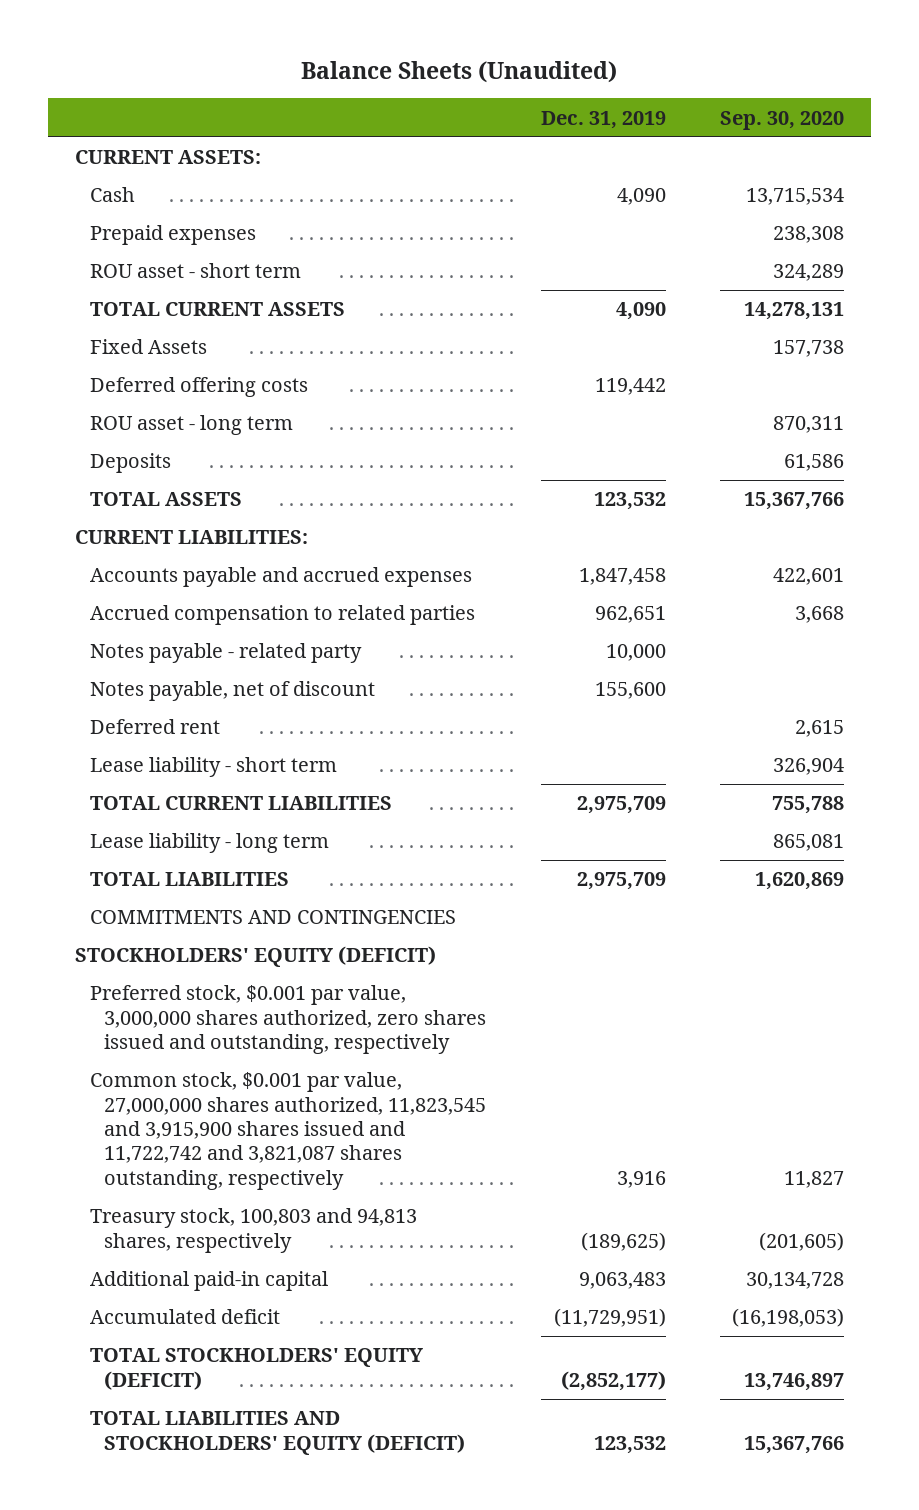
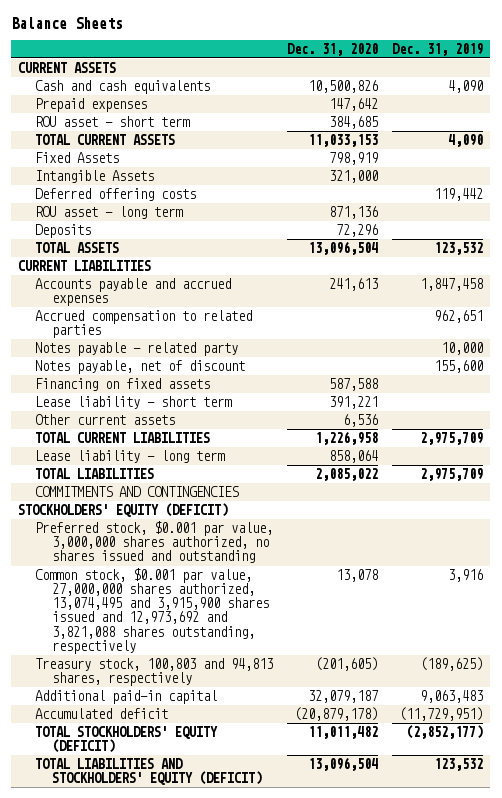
- Balance Sheets (Unaudited)
+ Balance Sheets
- | Dec. 31, 2019 | Sep. 30, 2020
+ | Dec. 31, 2020 | Dec. 31, 2019
- CURRENT ASSETS:
- Cash | 4,090 | 13,715,534
+ CURRENT ASSETS
+ Cash and cash equivalents | 10,500,826 | 4,090
+ Intangible Assets | 321,000 |
- CURRENT LIABILITIES:
+ CURRENT LIABILITIES
- Deferred rent | | 2,615
+ Financing on fixed assets | 587,588 |
+ Other current assets | 6,536 |
- Preferred stock, $0.001 par value, 3,000,000 shares authorized, zero shares issued and outstanding, respectively
- Common stock, $0.001 par value, 27,000,000 shares authorized, 11,823,545 and 3,915,900 shares issued and 11,722,742 and 3,821,087 shares outstanding, respectively | 3,916 | 11,827
+ Preferred stock, $0.001 par value, 3,000,000 shares authorized, no shares issued and outstanding
+ Common stock, $0.001 par value, 27,000,000 shares authorized, 13,074,495 and 3,915,900 shares issued and 12,973,692 and 3,821,088 shares outstanding, respectively | 13,078 | 3,916

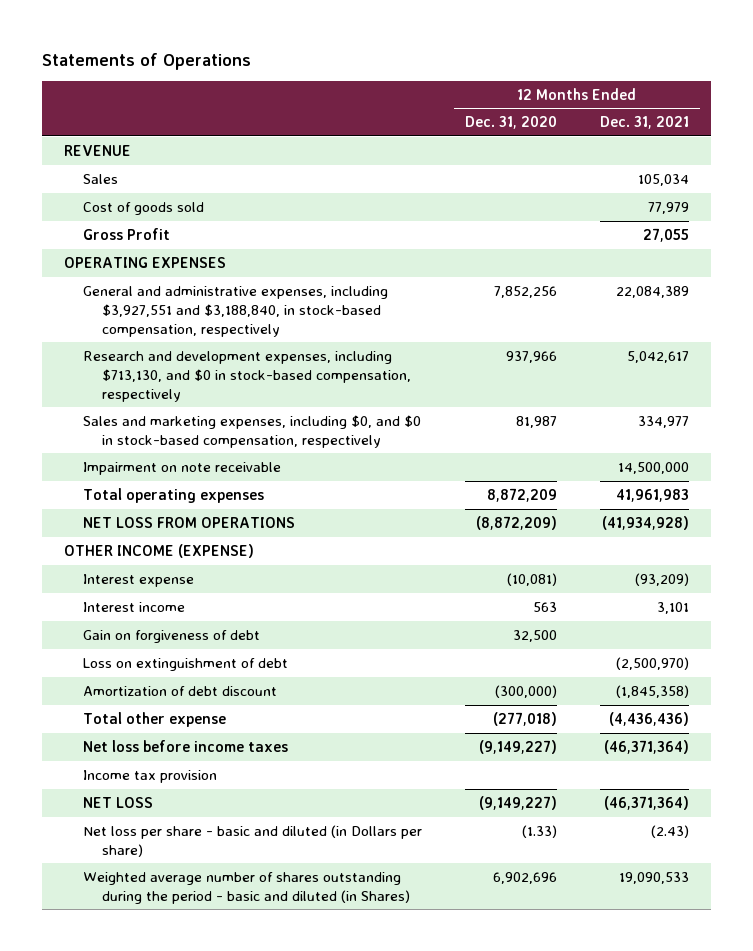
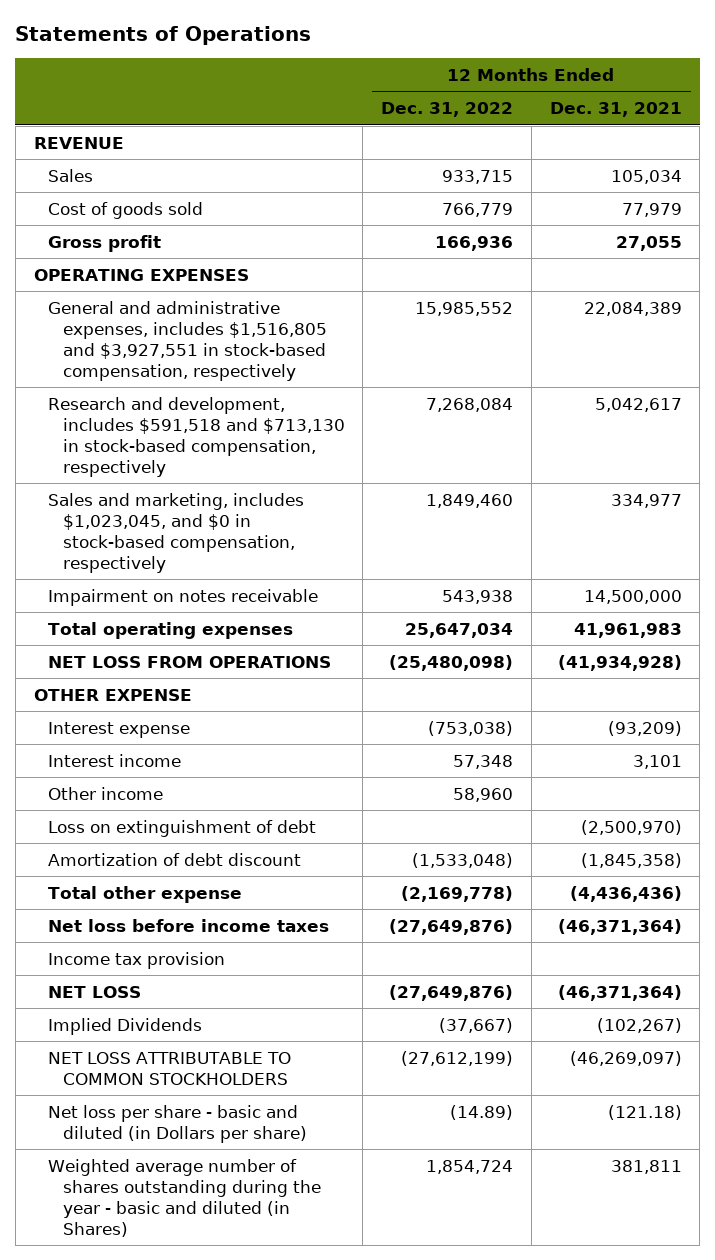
- | 12 Months Ended Dec. 31, 2020 | 12 Months Ended Dec. 31, 2021
+ | 12 Months Ended Dec. 31, 2022 | 12 Months Ended Dec. 31, 2021
- Gross Profit | | 27,055
+ Gross profit | 166,936 | 27,055
- General and administrative expenses, including $3,927,551 and $3,188,840, in stock-based compensation, respectively | 7,852,256 | 22,084,389
- Research and development expenses, including $713,130, and $0 in stock-based compensation, respectively | 937,966 | 5,042,617
- Sales and marketing expenses, including $0, and $0 in stock-based compensation, respectively | 81,987 | 334,977
- Impairment on note receivable | | 14,500,000
+ General and administrative expenses, includes $1,516,805 and $3,927,551 in stock-based compensation, respectively | 15,985,552 | 22,084,389
+ Research and development, includes $591,518 and $713,130 in stock-based compensation, respectively | 7,268,084 | 5,042,617
+ Sales and marketing, includes $1,023,045, and $0 in stock-based compensation, respectively | 1,849,460 | 334,977
+ Impairment on notes receivable | 543,938 | 14,500,000
- OTHER INCOME (EXPENSE)
+ OTHER EXPENSE
- Gain on forgiveness of debt | 32,500 |
+ Other income | 58,960 |
- Net loss per share - basic and diluted (in Dollars per share) | (1.33) | (2.43)
- Weighted average number of shares outstanding during the period - basic and diluted (in Shares) | 6,902,696 | 19,090,533
+ Implied Dividends | (37,667) | (102,267)
+ NET LOSS ATTRIBUTABLE TO COMMON STOCKHOLDERS | (27,612,199) | (46,269,097)
+ Net loss per share - basic and diluted (in Dollars per share) | (14.89) | (121.18)
+ Weighted average number of shares outstanding during the year - basic and diluted (in Shares) | 1,854,724 | 381,811

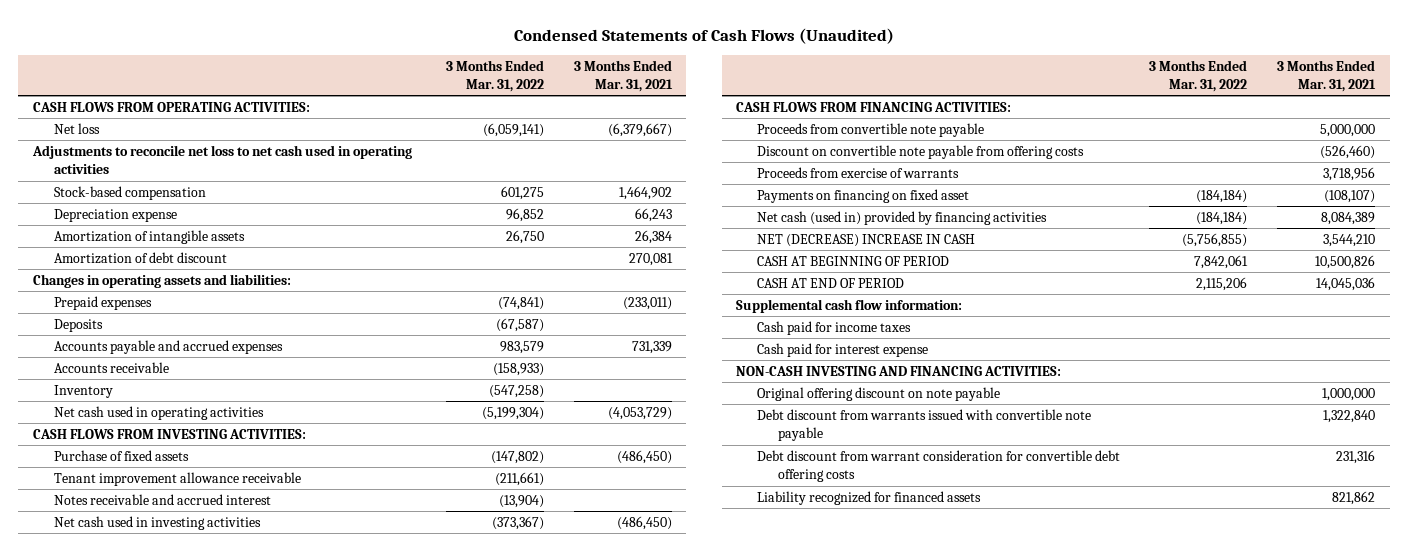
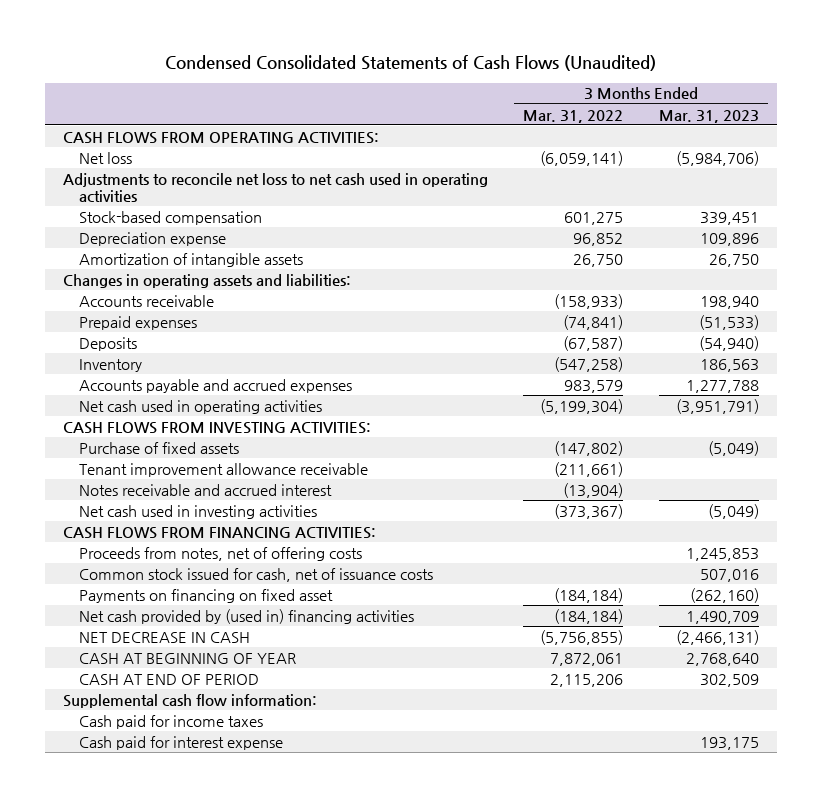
- Condensed Statements of Cash Flows (Unaudited)
+ Condensed Consolidated Statements of Cash Flows (Unaudited)
- | 3 Months Ended Mar. 31, 2022 | 3 Months Ended Mar. 31, 2021
+ | 3 Months Ended Mar. 31, 2022 | 3 Months Ended Mar. 31, 2023
- Amortization of debt discount | | 270,081
moved up: Accounts receivable | (158,933) | 198,940
moved down: Accounts payable and accrued expenses | 983,579 | 1,277,788
- Proceeds from convertible note payable | | 5,000,000
- Discount on convertible note payable from offering costs | | (526,460)
- Proceeds from exercise of warrants | | 3,718,956
+ Proceeds from notes, net of offering costs | | 1,245,853
+ Common stock issued for cash, net of issuance costs | | 507,016
- Net cash (used in) provided by financing activities | (184,184) | 8,084,389
- NET (DECREASE) INCREASE IN CASH | (5,756,855) | 3,544,210
- CASH AT BEGINNING OF PERIOD | 7,842,061 | 10,500,826
+ Net cash provided by (used in) financing activities | (184,184) | 1,490,709
+ NET DECREASE IN CASH | (5,756,855) | (2,466,131)
+ CASH AT BEGINNING OF YEAR | 7,872,061 | 2,768,640
- NON-CASH INVESTING AND FINANCING ACTIVITIES:
- Original offering discount on note payable | | 1,000,000
- Debt discount from warrants issued with convertible note payable | | 1,322,840
- Debt discount from warrant consideration for convertible debt offering costs | | 231,316
- Liability recognized for financed assets | | 821,862

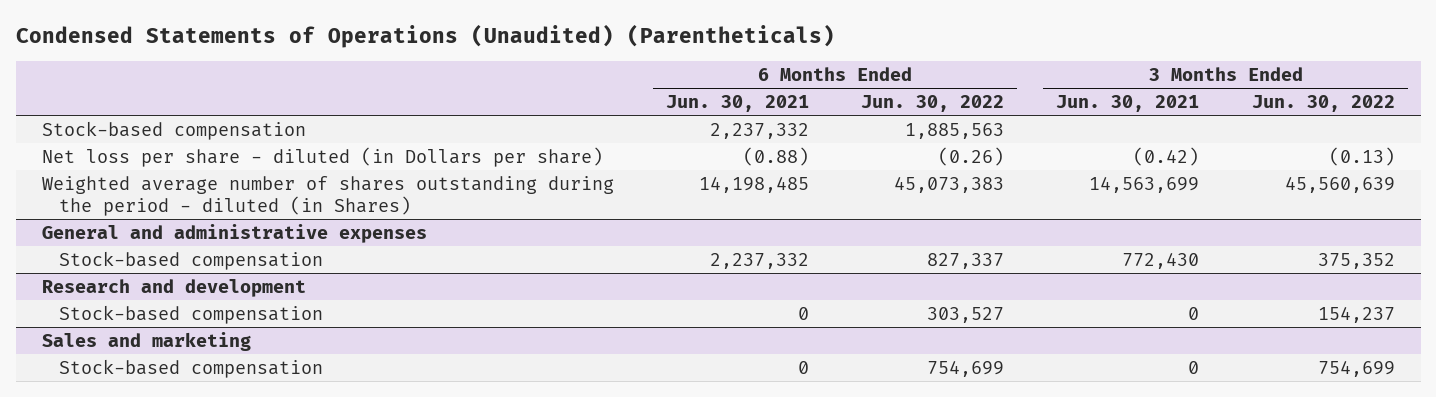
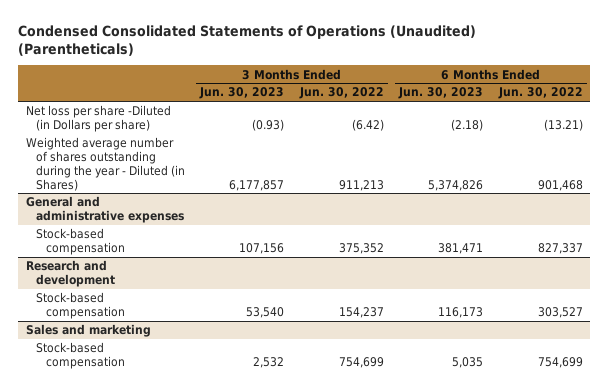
- Condensed Statements of Operations (Unaudited) (Parentheticals)
+ Condensed Consolidated Statements of Operations (Unaudited) (Parentheticals)
- | 6 Months Ended Jun. 30, 2021 | 6 Months Ended Jun. 30, 2022 | 3 Months Ended Jun. 30, 2021 | 3 Months Ended Jun. 30, 2022
+ | 3 Months Ended Jun. 30, 2023 | 3 Months Ended Jun. 30, 2022 | 6 Months Ended Jun. 30, 2023 | 6 Months Ended Jun. 30, 2022
- Stock-based compensation | 2,237,332 | 1,885,563 | |
- Net loss per share - diluted (in Dollars per share) | (0.88) | (0.26) | (0.42) | (0.13)
- Weighted average number of shares outstanding during the period - diluted (in Shares) | 14,198,485 | 45,073,383 | 14,563,699 | 45,560,639
+ Net loss per share -Diluted (in Dollars per share) | (0.93) | (6.42) | (2.18) | (13.21)
+ Weighted average number of shares outstanding during the year - Diluted (in Shares) | 6,177,857 | 911,213 | 5,374,826 | 901,468

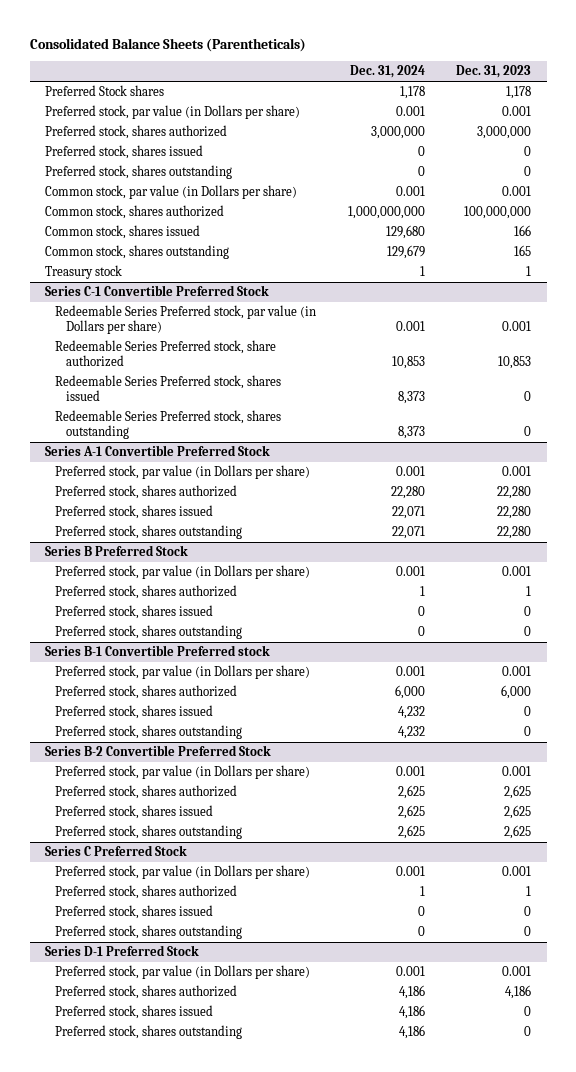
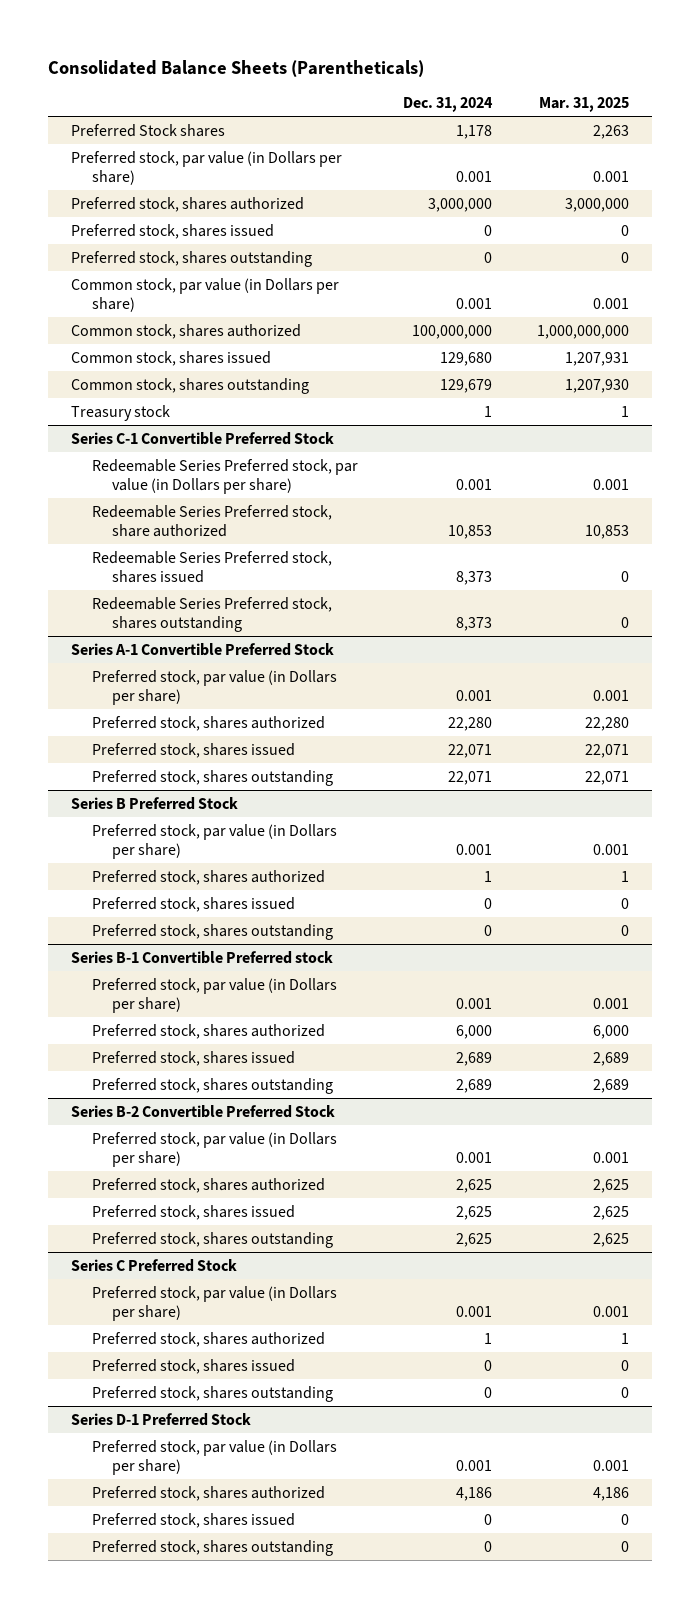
- | Dec. 31, 2024 | Dec. 31, 2023
+ | Dec. 31, 2024 | Mar. 31, 2025
- Common stock, shares authorized | 1,000,000,000 | 100,000,000
+ Common stock, shares authorized | 100,000,000 | 1,000,000,000
@ Series B-1 Convertible Preferred stock
- Preferred stock, shares issued | 4,232 | 0
- Preferred stock, shares outstanding | 4,232 | 0
+ Preferred stock, shares issued | 2,689 | 2,689
+ Preferred stock, shares outstanding | 2,689 | 2,689
@ Series D-1 Preferred Stock
- Preferred stock, shares issued | 4,186 | 0
- Preferred stock, shares outstanding | 4,186 | 0
+ Preferred stock, shares issued | 0 | 0
+ Preferred stock, shares outstanding | 0 | 0

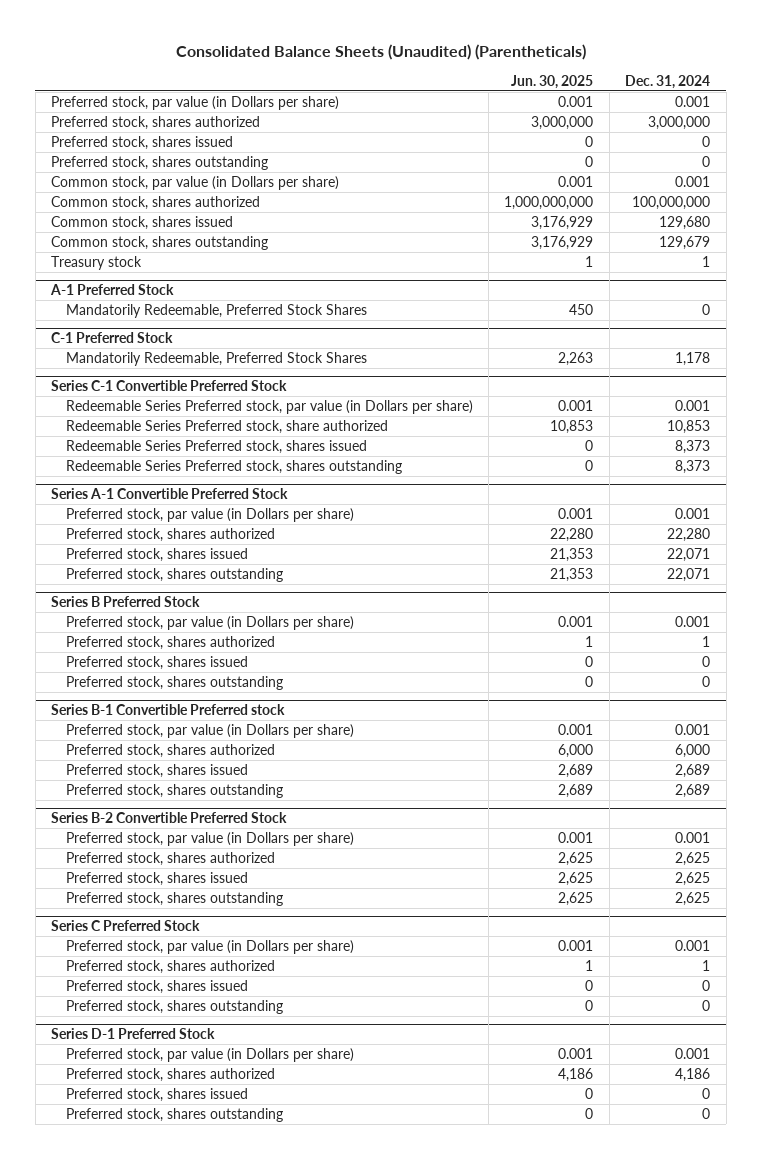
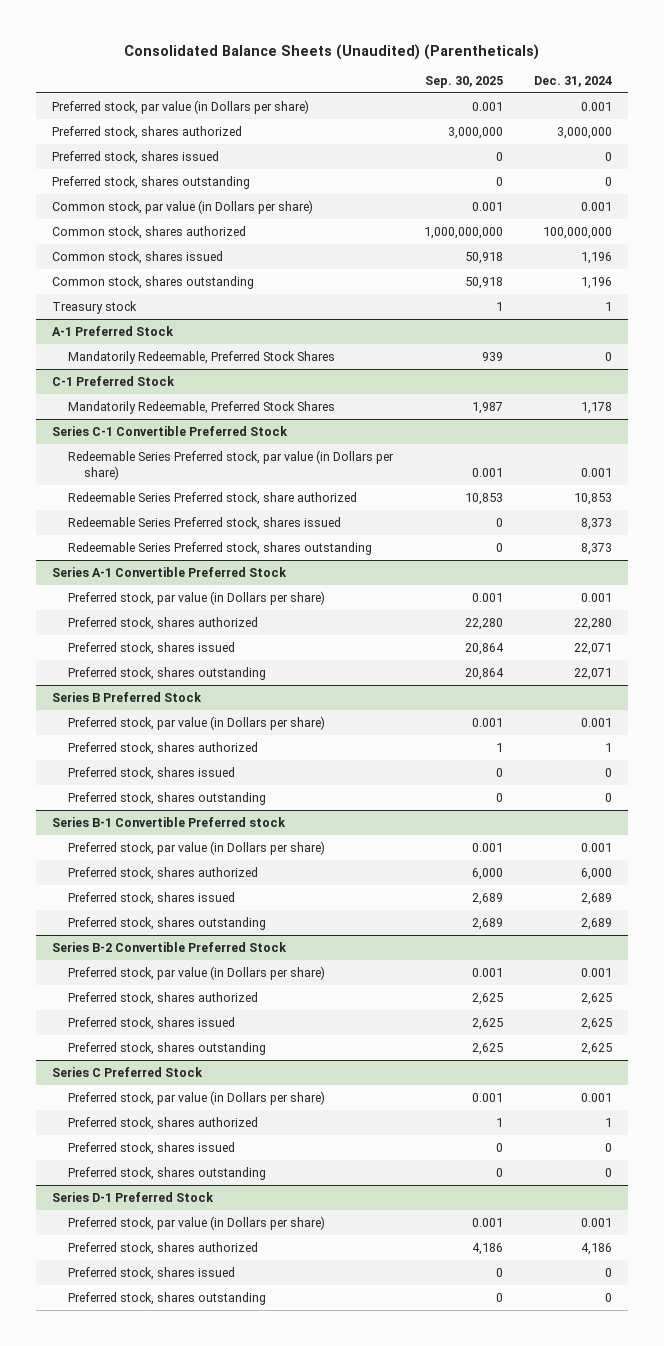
- | Jun. 30, 2025 | Dec. 31, 2024
+ | Sep. 30, 2025 | Dec. 31, 2024
- Common stock, shares issued | 3,176,929 | 129,680
- Common stock, shares outstanding | 3,176,929 | 129,679
+ Common stock, shares issued | 50,918 | 1,196
+ Common stock, shares outstanding | 50,918 | 1,196

